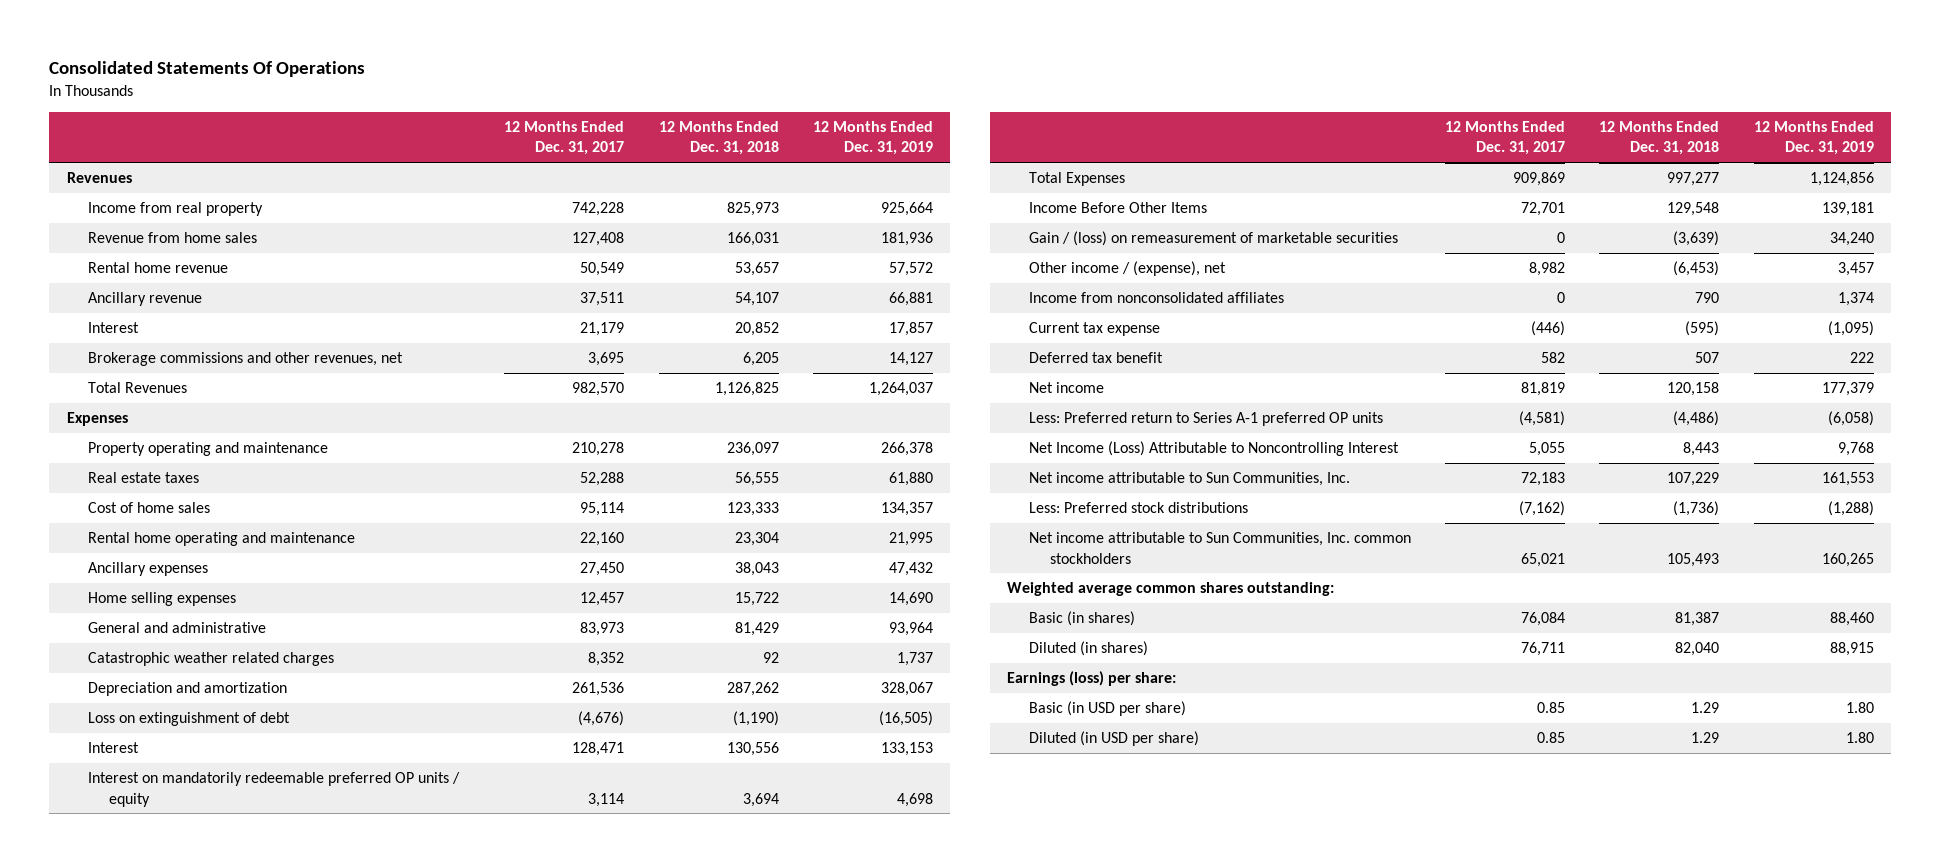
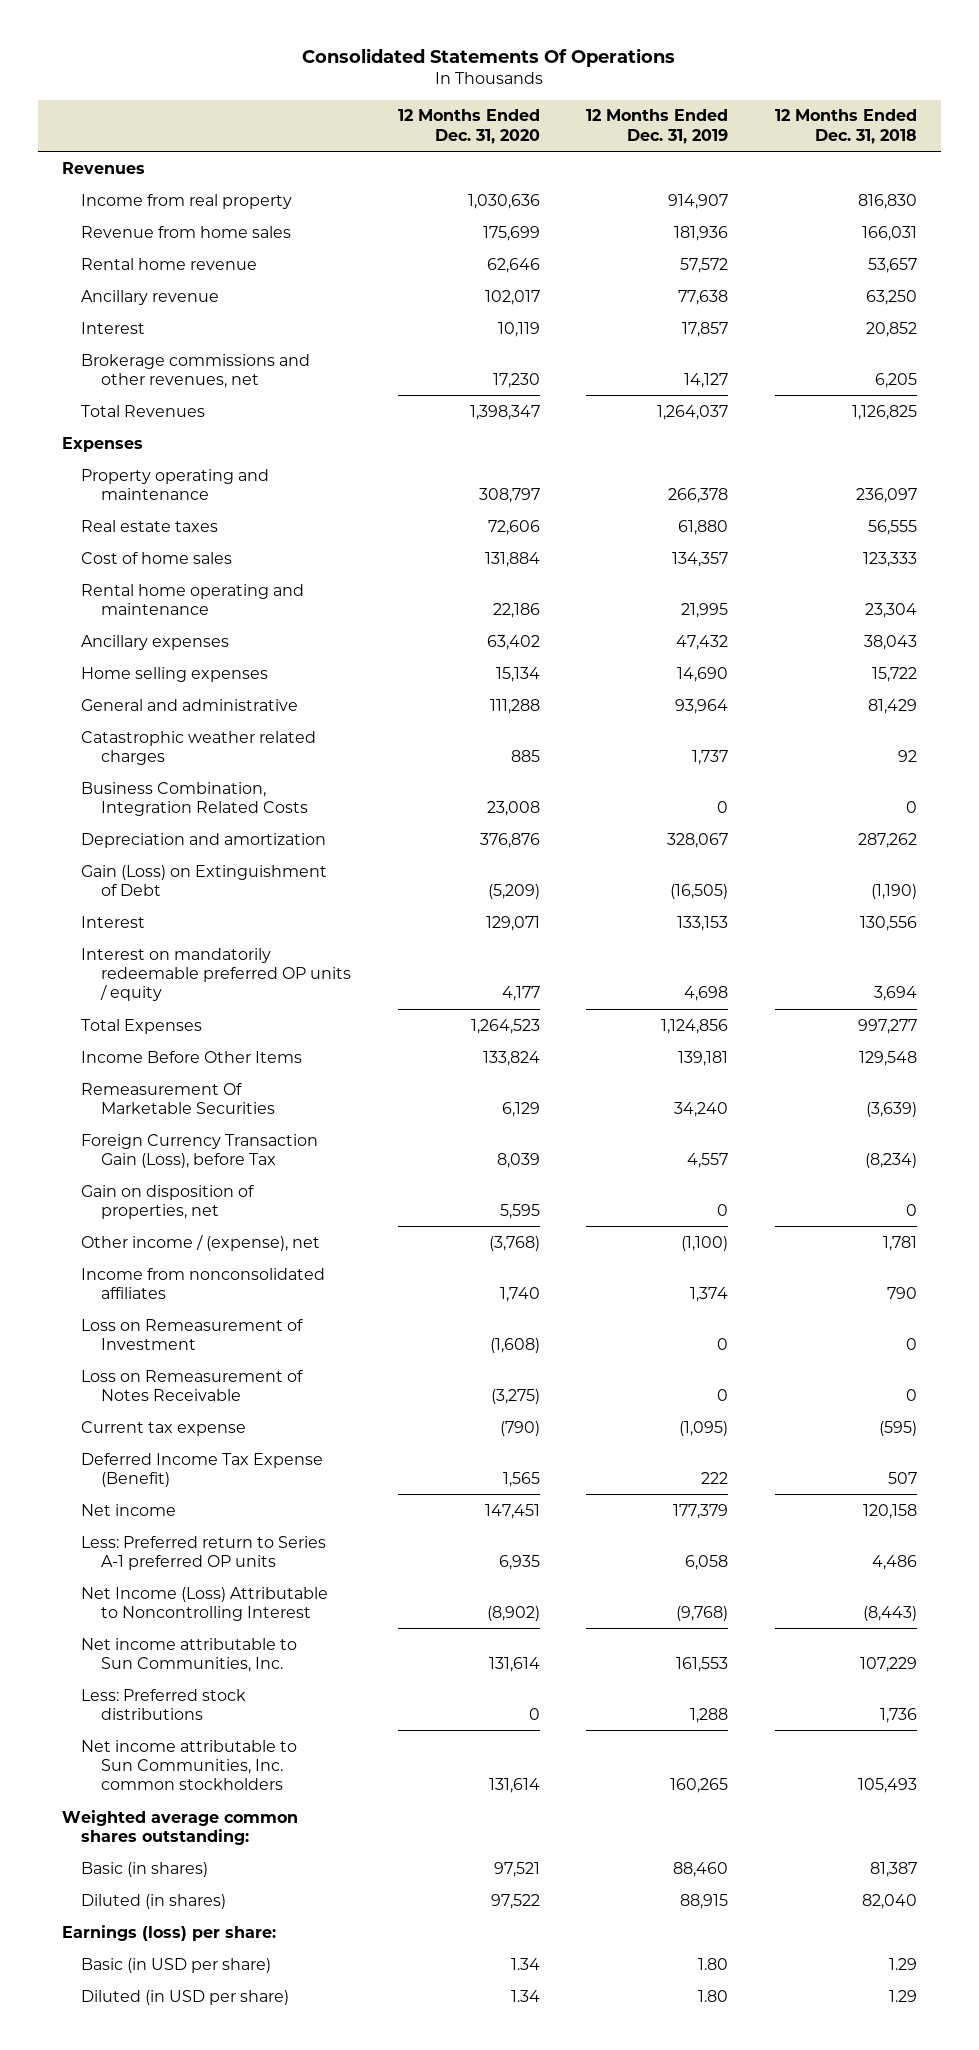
- | 12 Months Ended Dec. 31, 2017 | 12 Months Ended Dec. 31, 2018 | 12 Months Ended Dec. 31, 2019
+ | 12 Months Ended Dec. 31, 2020 | 12 Months Ended Dec. 31, 2019 | 12 Months Ended Dec. 31, 2018
- Income from real property | 742,228 | 825,973 | 925,664
+ Income from real property | 1,030,636 | 914,907 | 816,830
- Ancillary revenue | 37,511 | 54,107 | 66,881
+ Ancillary revenue | 102,017 | 77,638 | 63,250
+ Business Combination, Integration Related Costs | 23,008 | 0 | 0
- Loss on extinguishment of debt | (4,676) | (1,190) | (16,505)
+ Gain (Loss) on Extinguishment of Debt | (5,209) | (16,505) | (1,190)
- Gain / (loss) on remeasurement of marketable securities | 0 | (3,639) | 34,240
- Other income / (expense), net | 8,982 | (6,453) | 3,457
+ Remeasurement Of Marketable Securities | 6,129 | 34,240 | (3,639)
+ Foreign Currency Transaction Gain (Loss), before Tax | 8,039 | 4,557 | (8,234)
+ Gain on disposition of properties, net | 5,595 | 0 | 0
+ Other income / (expense), net | (3,768) | (1,100) | 1,781
+ Loss on Remeasurement of Investment | (1,608) | 0 | 0
+ Loss on Remeasurement of Notes Receivable | (3,275) | 0 | 0
- Deferred tax benefit | 582 | 507 | 222
+ Deferred Income Tax Expense (Benefit) | 1,565 | 222 | 507
- Less: Preferred return to Series A-1 preferred OP units | (4,581) | (4,486) | (6,058)
- Net Income (Loss) Attributable to Noncontrolling Interest | 5,055 | 8,443 | 9,768
+ Less: Preferred return to Series A-1 preferred OP units | 6,935 | 6,058 | 4,486
+ Net Income (Loss) Attributable to Noncontrolling Interest | (8,902) | (9,768) | (8,443)
- Less: Preferred stock distributions | (7,162) | (1,736) | (1,288)
+ Less: Preferred stock distributions | 0 | 1,288 | 1,736

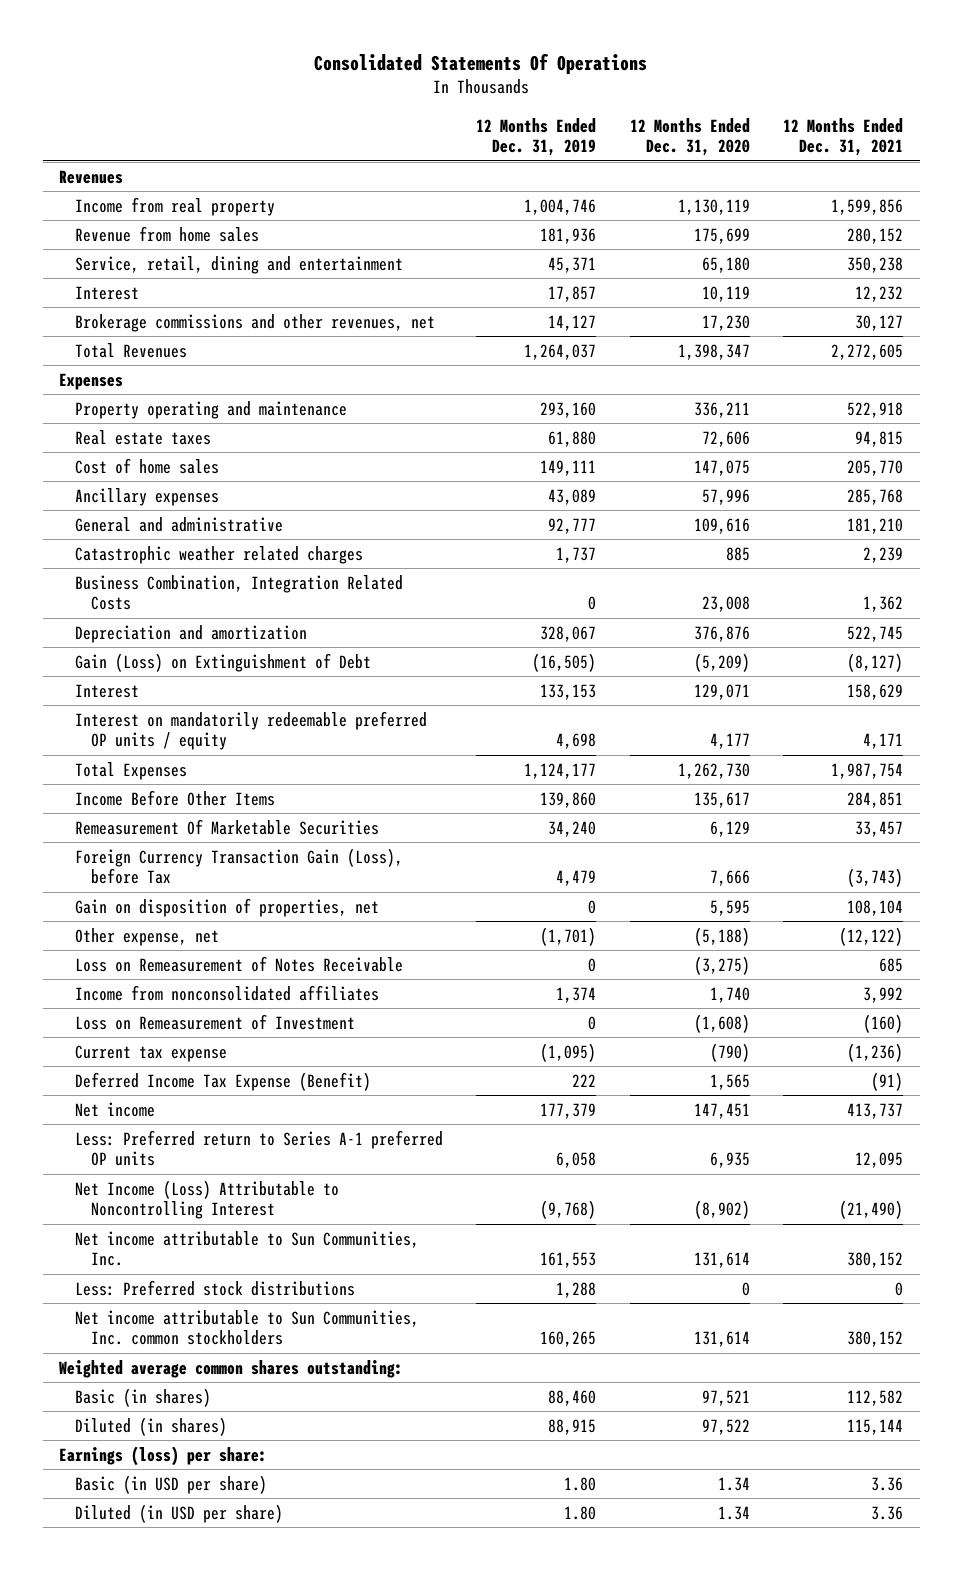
- | 12 Months Ended Dec. 31, 2020 | 12 Months Ended Dec. 31, 2019 | 12 Months Ended Dec. 31, 2018
+ | 12 Months Ended Dec. 31, 2019 | 12 Months Ended Dec. 31, 2020 | 12 Months Ended Dec. 31, 2021
- Income from real property | 1,030,636 | 914,907 | 816,830
+ Income from real property | 1,004,746 | 1,130,119 | 1,599,856
- Rental home revenue | 62,646 | 57,572 | 53,657
- Ancillary revenue | 102,017 | 77,638 | 63,250
+ Service, retail, dining and entertainment | 45,371 | 65,180 | 350,238
- Property operating and maintenance | 308,797 | 266,378 | 236,097
+ Property operating and maintenance | 293,160 | 336,211 | 522,918
- Cost of home sales | 131,884 | 134,357 | 123,333
- Rental home operating and maintenance | 22,186 | 21,995 | 23,304
- Ancillary expenses | 63,402 | 47,432 | 38,043
- Home selling expenses | 15,134 | 14,690 | 15,722
- General and administrative | 111,288 | 93,964 | 81,429
+ Cost of home sales | 149,111 | 147,075 | 205,770
+ Ancillary expenses | 43,089 | 57,996 | 285,768
+ General and administrative | 92,777 | 109,616 | 181,210
- Total Expenses | 1,264,523 | 1,124,856 | 997,277
- Income Before Other Items | 133,824 | 139,181 | 129,548
+ Total Expenses | 1,124,177 | 1,262,730 | 1,987,754
+ Income Before Other Items | 139,860 | 135,617 | 284,851
- Foreign Currency Transaction Gain (Loss), before Tax | 8,039 | 4,557 | (8,234)
+ Foreign Currency Transaction Gain (Loss), before Tax | 4,479 | 7,666 | (3,743)
- Other income / (expense), net | (3,768) | (1,100) | 1,781
+ Other expense, net | (1,701) | (5,188) | (12,122)
moved up: Loss on Remeasurement of Notes Receivable | 0 | (3,275) | 685

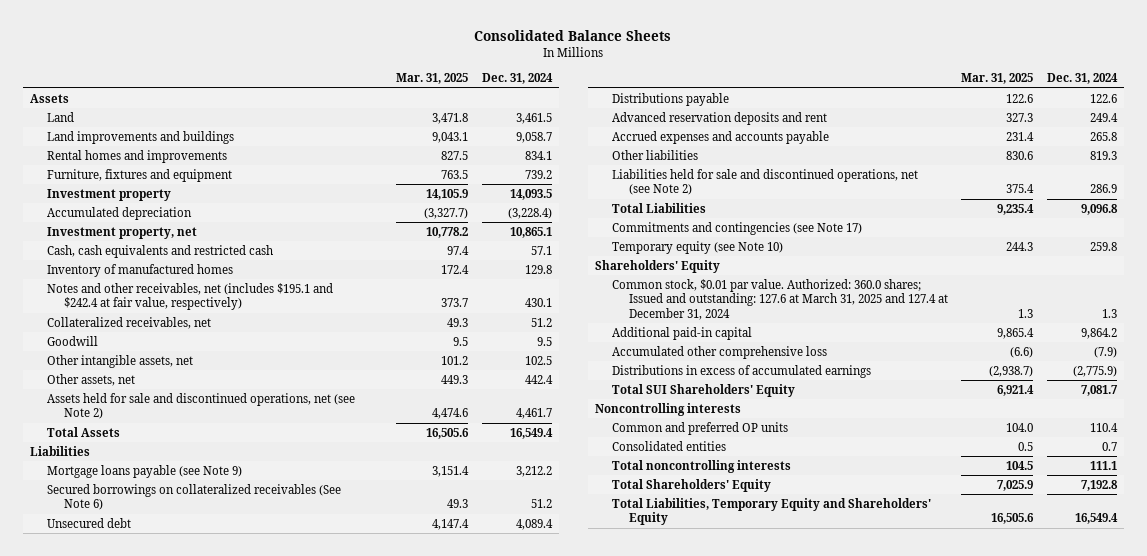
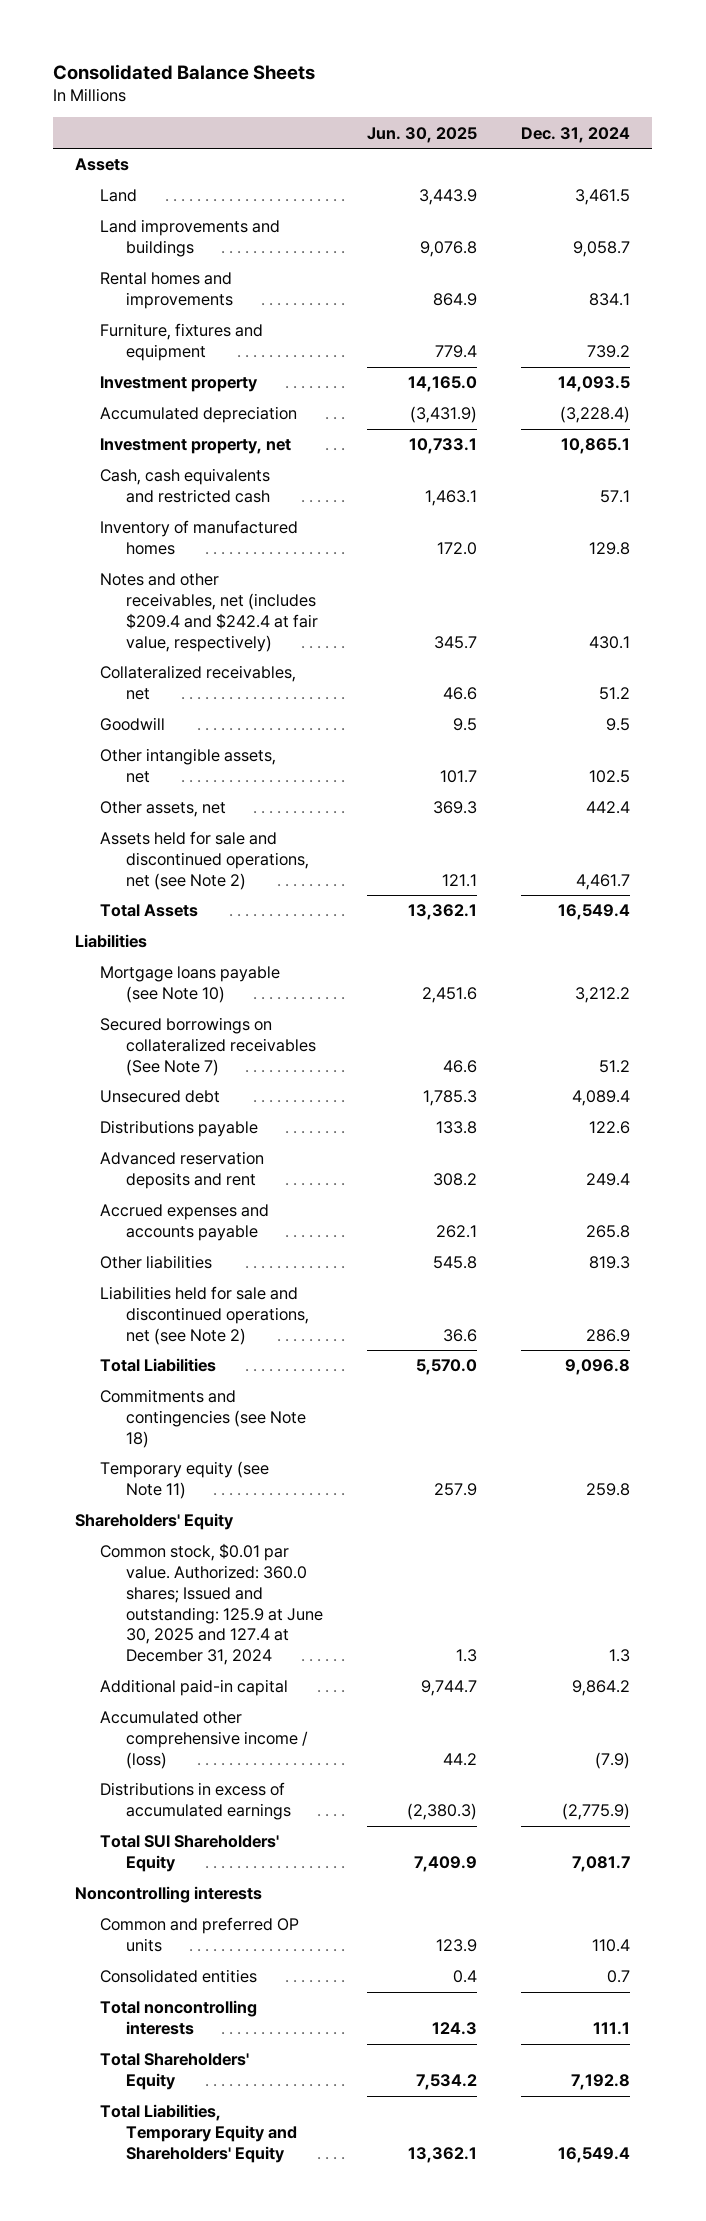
- | Mar. 31, 2025 | Dec. 31, 2024
+ | Jun. 30, 2025 | Dec. 31, 2024
- Notes and other receivables, net (includes $195.1 and $242.4 at fair value, respectively) | 373.7 | 430.1
+ Notes and other receivables, net (includes $209.4 and $242.4 at fair value, respectively) | 345.7 | 430.1
- Mortgage loans payable (see Note 9) | 3,151.4 | 3,212.2
- Secured borrowings on collateralized receivables (See Note 6) | 49.3 | 51.2
+ Mortgage loans payable (see Note 10) | 2,451.6 | 3,212.2
+ Secured borrowings on collateralized receivables (See Note 7) | 46.6 | 51.2
- Commitments and contingencies (see Note 17)
- Temporary equity (see Note 10) | 244.3 | 259.8
+ Commitments and contingencies (see Note 18)
+ Temporary equity (see Note 11) | 257.9 | 259.8
- Common stock, $0.01 par value. Authorized: 360.0 shares; Issued and outstanding: 127.6 at March 31, 2025 and 127.4 at December 31, 2024 | 1.3 | 1.3
+ Common stock, $0.01 par value. Authorized: 360.0 shares; Issued and outstanding: 125.9 at June 30, 2025 and 127.4 at December 31, 2024 | 1.3 | 1.3
- Accumulated other comprehensive loss | (6.6) | (7.9)
+ Accumulated other comprehensive income / (loss) | 44.2 | (7.9)

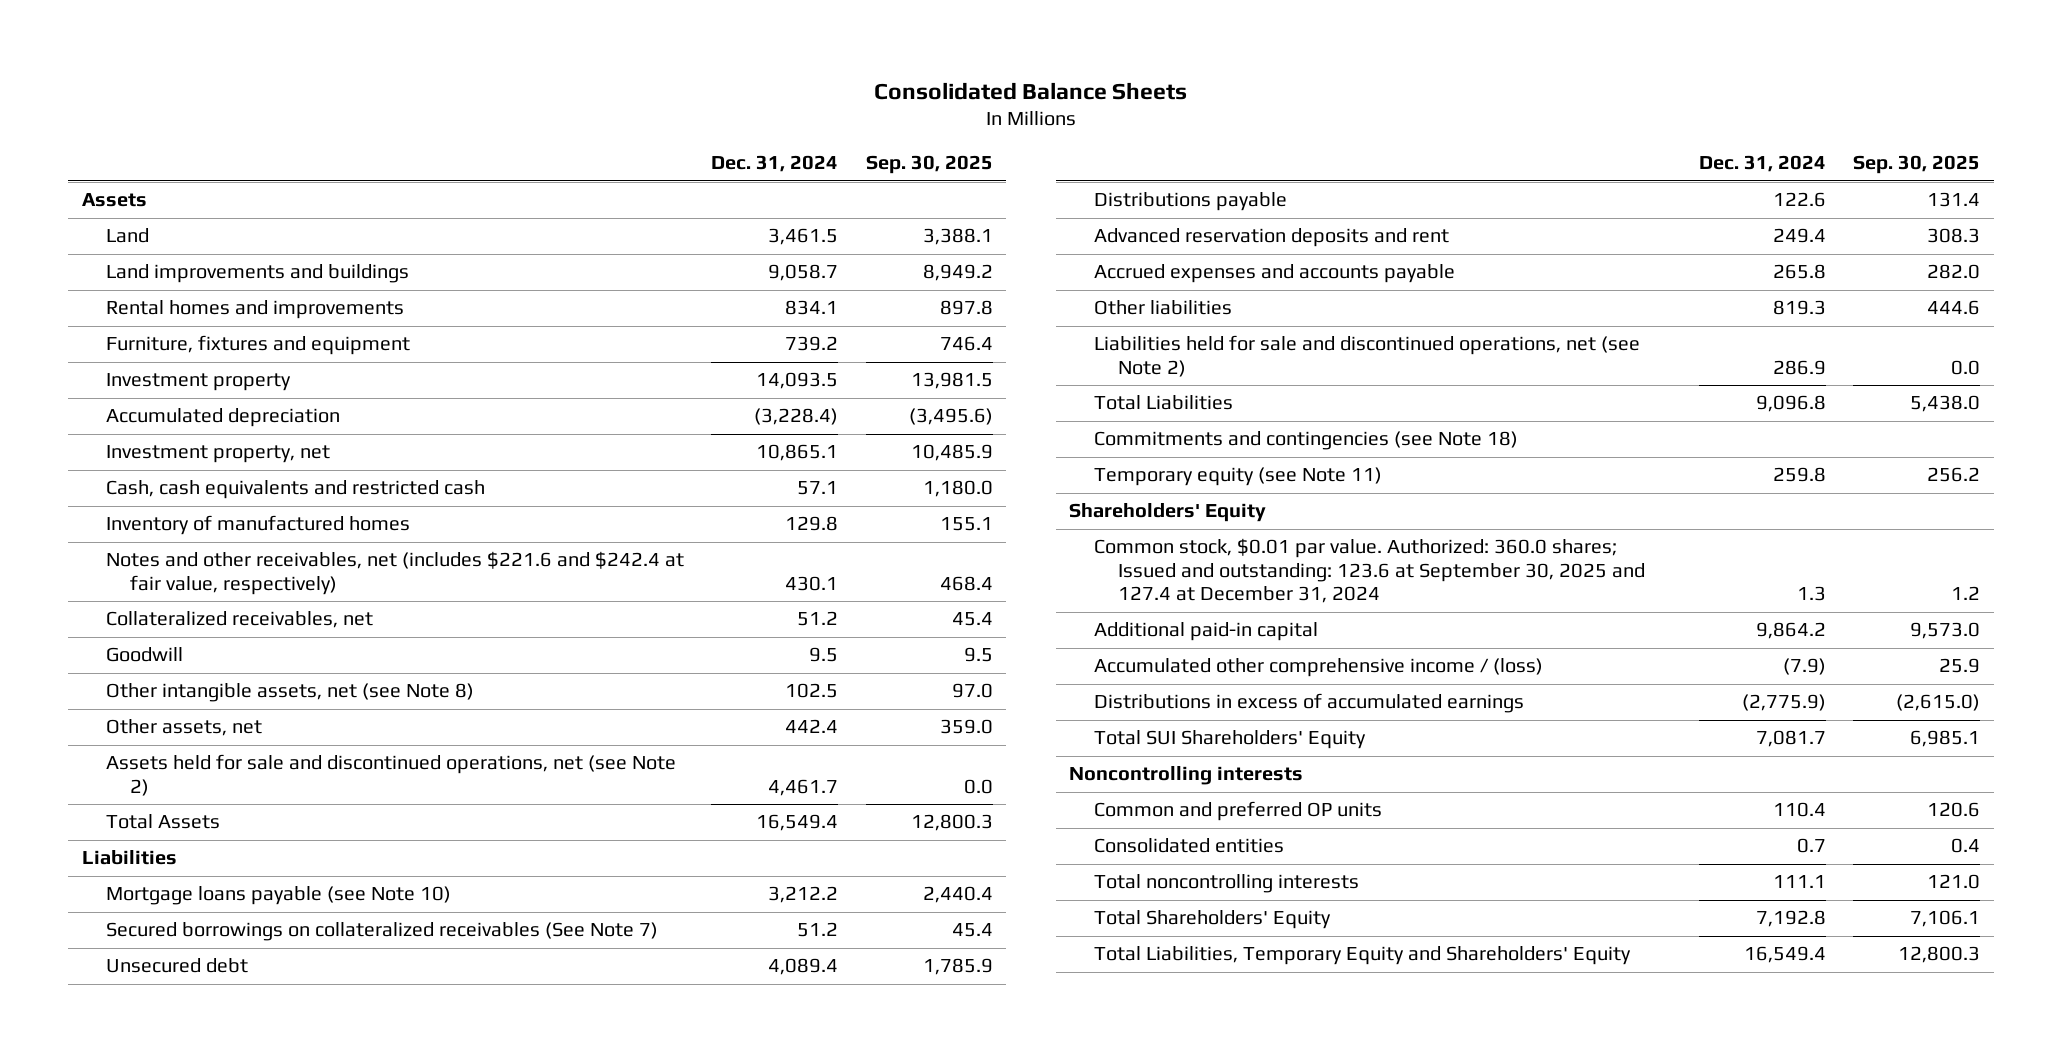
- | Jun. 30, 2025 | Dec. 31, 2024
+ | Dec. 31, 2024 | Sep. 30, 2025
- Notes and other receivables, net (includes $209.4 and $242.4 at fair value, respectively) | 345.7 | 430.1
+ Notes and other receivables, net (includes $221.6 and $242.4 at fair value, respectively) | 430.1 | 468.4
- Other intangible assets, net | 101.7 | 102.5
+ Other intangible assets, net (see Note 8) | 102.5 | 97.0
- Common stock, $0.01 par value. Authorized: 360.0 shares; Issued and outstanding: 125.9 at June 30, 2025 and 127.4 at December 31, 2024 | 1.3 | 1.3
+ Common stock, $0.01 par value. Authorized: 360.0 shares; Issued and outstanding: 123.6 at September 30, 2025 and 127.4 at December 31, 2024 | 1.3 | 1.2

